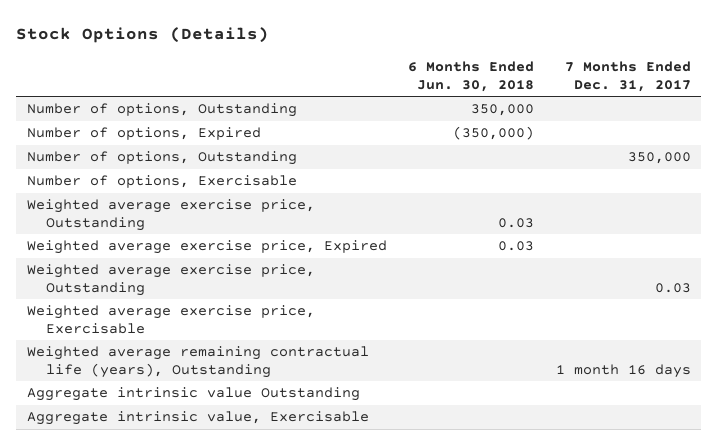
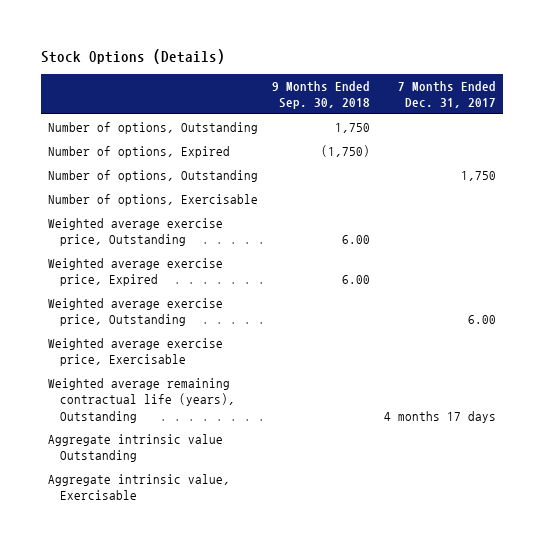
- | 6 Months Ended Jun. 30, 2018 | 7 Months Ended Dec. 31, 2017
+ | 9 Months Ended Sep. 30, 2018 | 7 Months Ended Dec. 31, 2017
- Number of options, Outstanding | | 350,000
+ Number of options, Outstanding | | 1,750
- Weighted average exercise price, Outstanding | | 0.03
+ Weighted average exercise price, Outstanding | | 6.00
- Weighted average remaining contractual life (years), Outstanding | | 1 month 16 days
+ Weighted average remaining contractual life (years), Outstanding | | 4 months 17 days

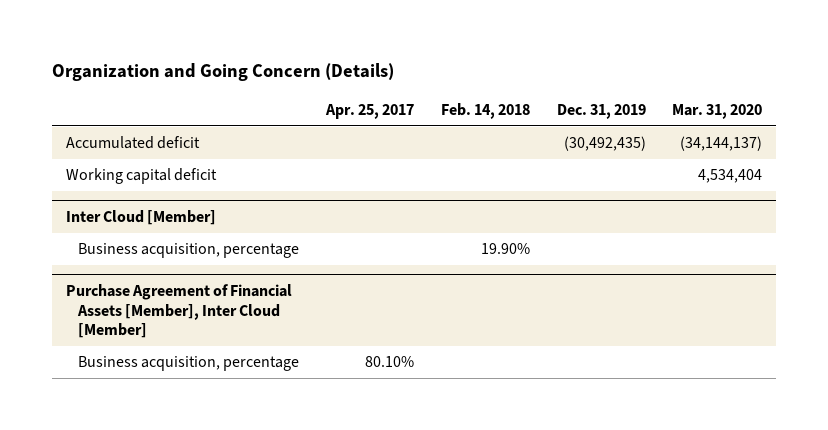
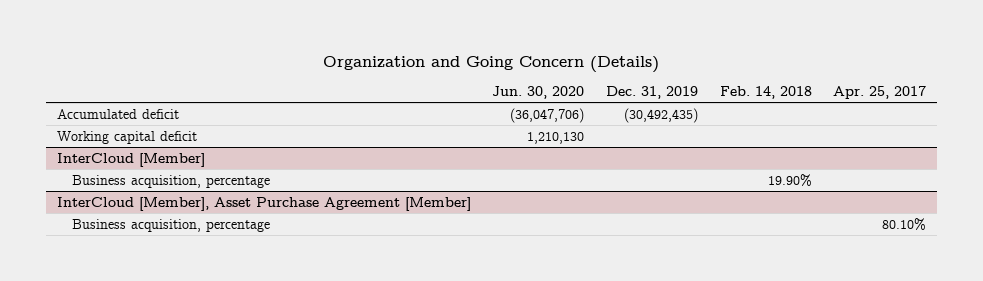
- | Apr. 25, 2017 | Feb. 14, 2018 | Dec. 31, 2019 | Mar. 31, 2020
+ | Jun. 30, 2020 | Dec. 31, 2019 | Feb. 14, 2018 | Apr. 25, 2017
- Inter Cloud [Member]
+ InterCloud [Member]
- Purchase Agreement of Financial Assets [Member], Inter Cloud [Member]
+ InterCloud [Member], Asset Purchase Agreement [Member]

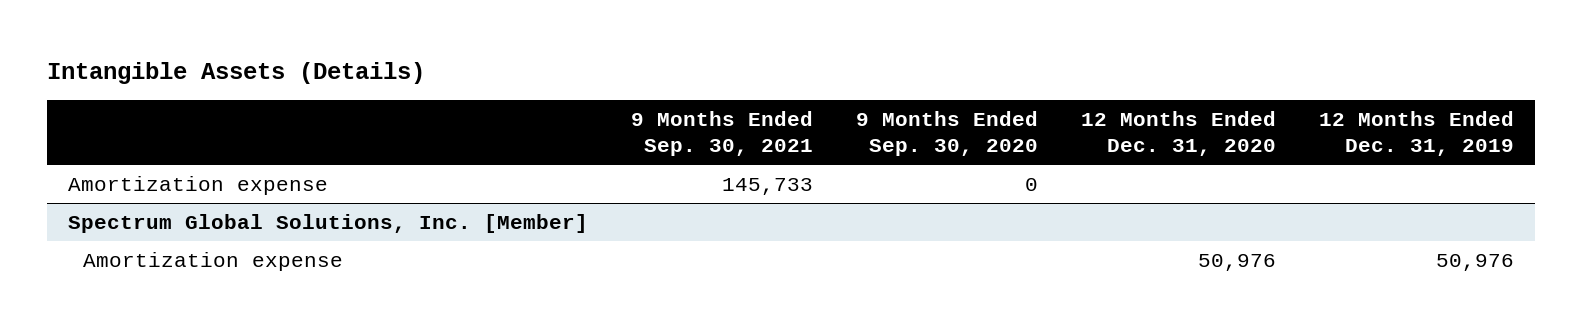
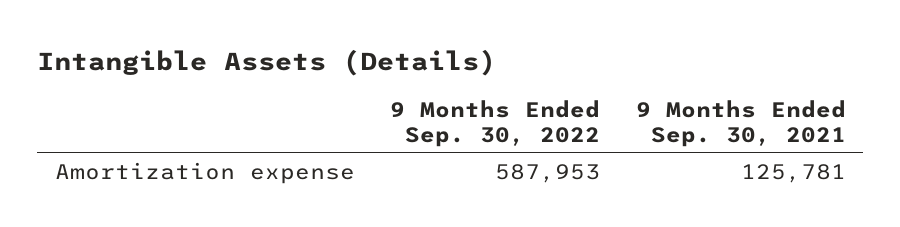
- | 9 Months Ended Sep. 30, 2021 | 9 Months Ended Sep. 30, 2020 | 12 Months Ended Dec. 31, 2020 | 12 Months Ended Dec. 31, 2019
+ | 9 Months Ended Sep. 30, 2022 | 9 Months Ended Sep. 30, 2021
- Amortization expense | 145,733 | 0 | |
- Spectrum Global Solutions, Inc. [Member]
- Amortization expense | | | 50,976 | 50,976
+ Amortization expense | 587,953 | 125,781

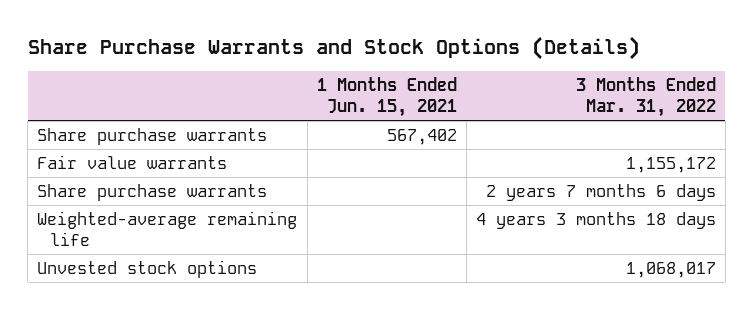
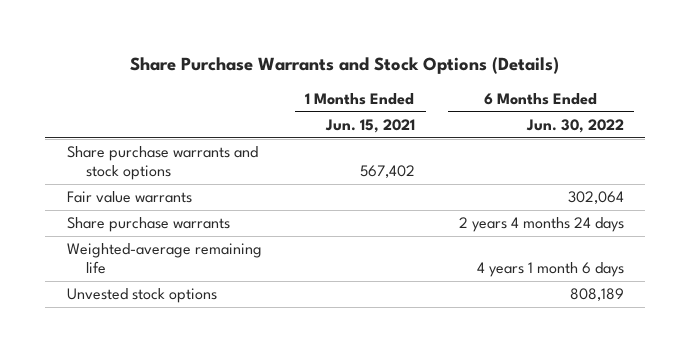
- | 1 Months Ended Jun. 15, 2021 | 3 Months Ended Mar. 31, 2022
+ | 1 Months Ended Jun. 15, 2021 | 6 Months Ended Jun. 30, 2022
- Share purchase warrants | 567,402 |
+ Share purchase warrants and stock options | 567,402 |

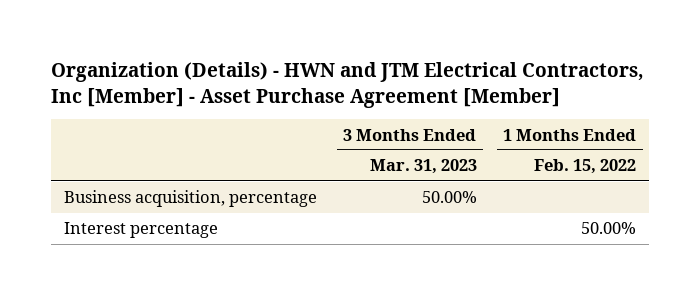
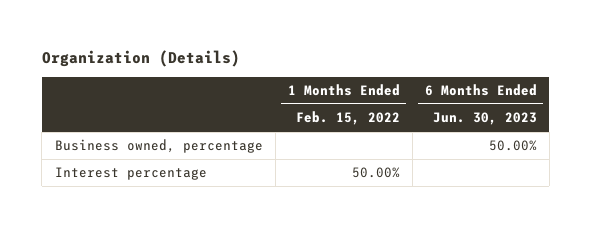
- Organization (Details) - HWN and JTM Electrical Contractors, Inc [Member] - Asset Purchase Agreement [Member]
+ Organization (Details)
- | 3 Months Ended Mar. 31, 2023 | 1 Months Ended Feb. 15, 2022
+ | 1 Months Ended Feb. 15, 2022 | 6 Months Ended Jun. 30, 2023
- Business acquisition, percentage | 50.00% |
+ Business owned, percentage | | 50.00%

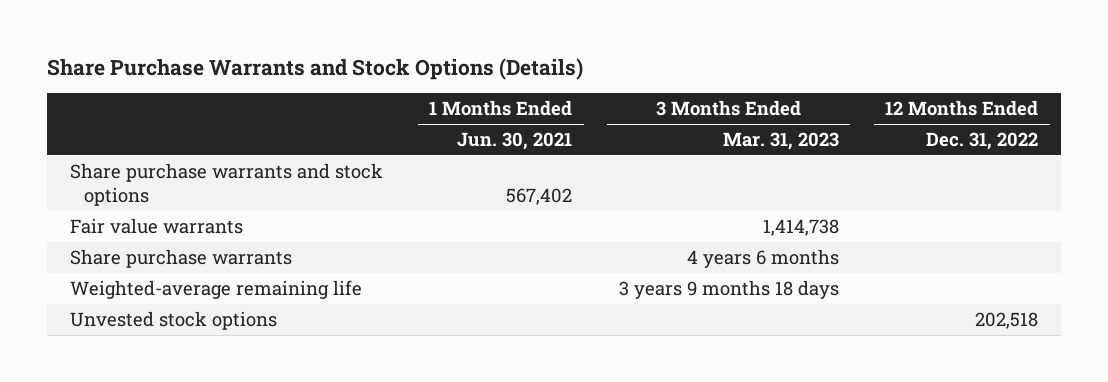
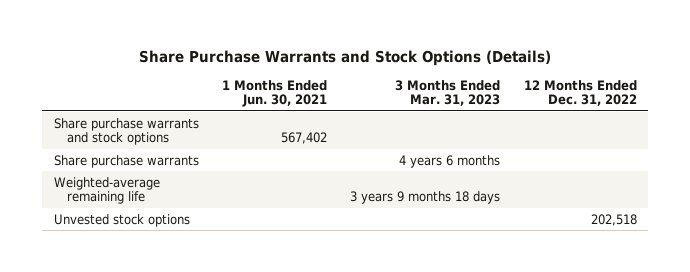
- Fair value warrants | | 1,414,738 |

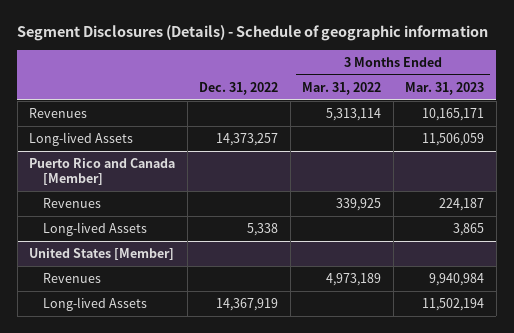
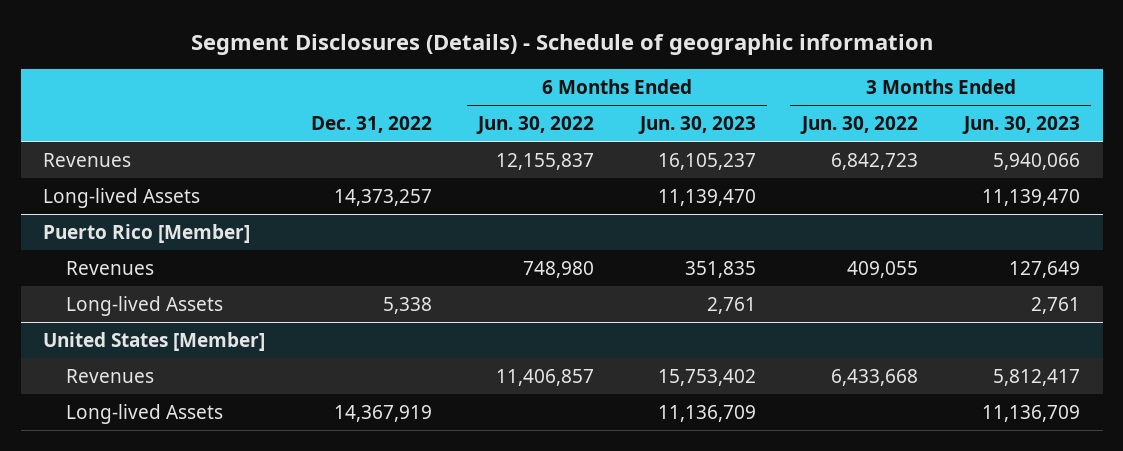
- | Dec. 31, 2022 | 3 Months Ended Mar. 31, 2022 | 3 Months Ended Mar. 31, 2023
+ | Dec. 31, 2022 | 6 Months Ended Jun. 30, 2022 | 6 Months Ended Jun. 30, 2023 | 3 Months Ended Jun. 30, 2022 | 3 Months Ended Jun. 30, 2023
- Puerto Rico and Canada [Member]
+ Puerto Rico [Member]

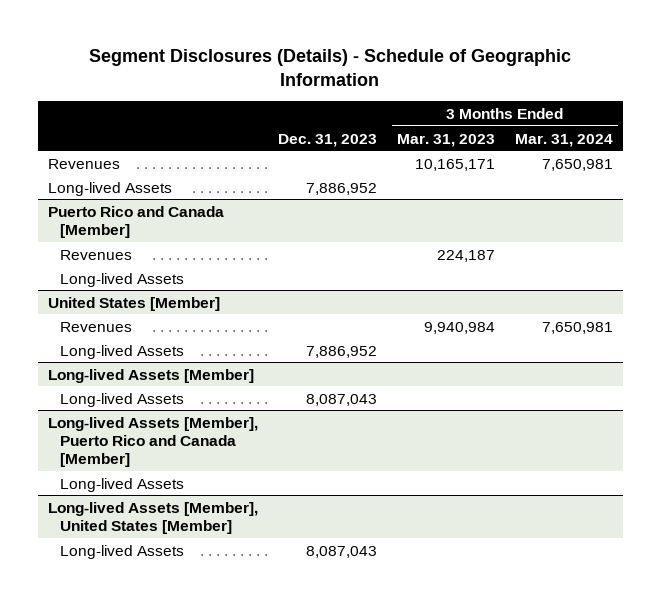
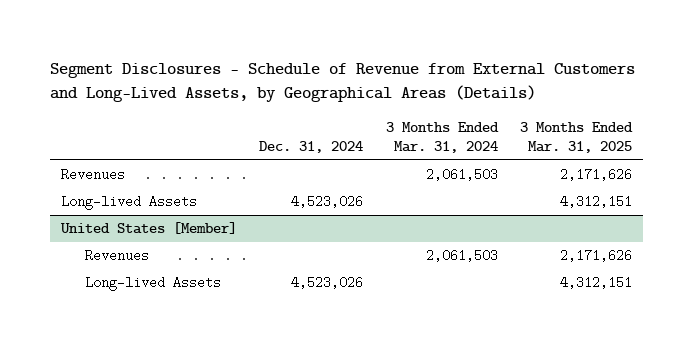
- Segment Disclosures (Details) - Schedule of Geographic Information
+ Segment Disclosures - Schedule of Revenue from External Customers and Long-Lived Assets, by Geographical Areas (Details)
- | Dec. 31, 2023 | 3 Months Ended Mar. 31, 2023 | 3 Months Ended Mar. 31, 2024
+ | Dec. 31, 2024 | 3 Months Ended Mar. 31, 2024 | 3 Months Ended Mar. 31, 2025
- Revenues | | 10,165,171 | 7,650,981
+ Revenues | | 2,061,503 | 2,171,626
- Puerto Rico and Canada [Member]
- Revenues | | 224,187 |
- Long-lived Assets
@ United States [Member]
- Revenues | | 9,940,984 | 7,650,981
+ Revenues | | 2,061,503 | 2,171,626
- Long-lived Assets [Member]
- Long-lived Assets | 8,087,043 | |
- Long-lived Assets [Member], Puerto Rico and Canada [Member]
- Long-lived Assets
- Long-lived Assets [Member], United States [Member]
- Long-lived Assets | 8,087,043 | |

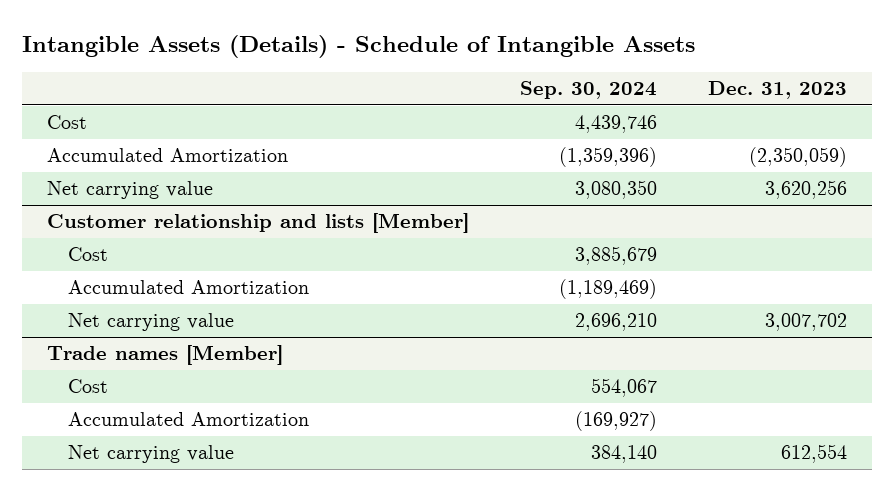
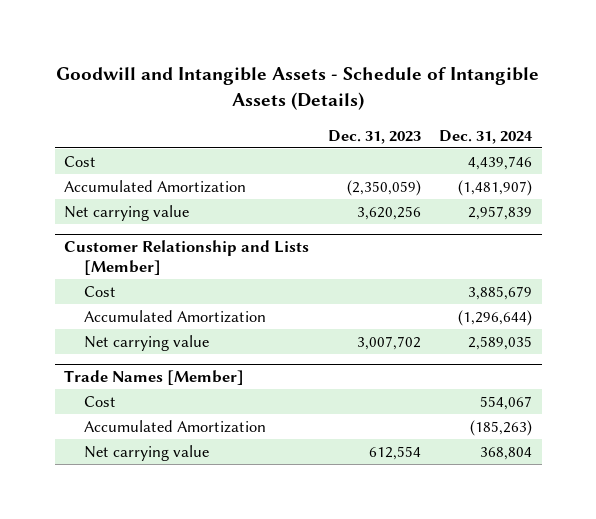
- Intangible Assets (Details) - Schedule of Intangible Assets
+ Goodwill and Intangible Assets - Schedule of Intangible Assets (Details)
- | Sep. 30, 2024 | Dec. 31, 2023
+ | Dec. 31, 2023 | Dec. 31, 2024
- Customer relationship and lists [Member]
+ Customer Relationship and Lists [Member]
- Trade names [Member]
+ Trade Names [Member]

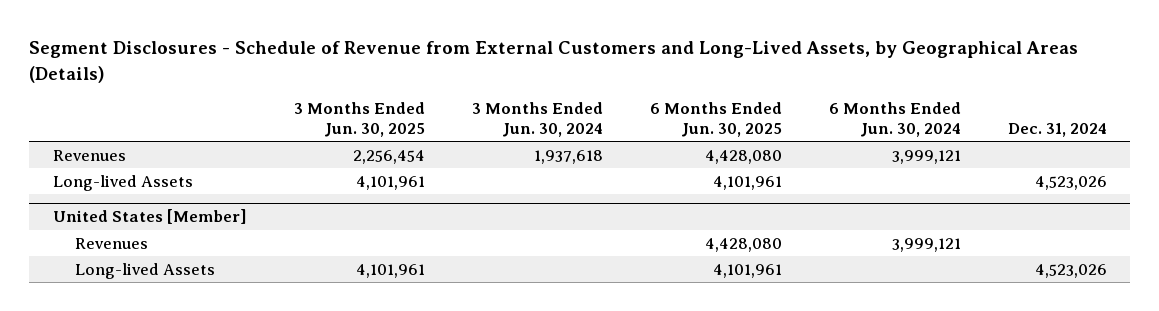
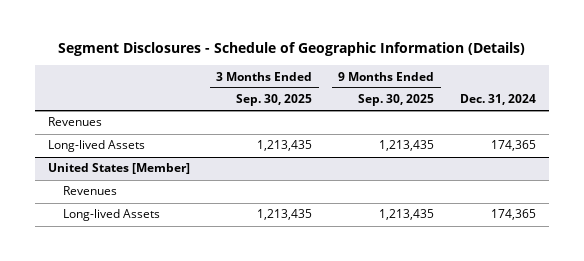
- Segment Disclosures - Schedule of Revenue from External Customers and Long-Lived Assets, by Geographical Areas (Details)
+ Segment Disclosures - Schedule of Geographic Information (Details)
- | 3 Months Ended Jun. 30, 2025 | 3 Months Ended Jun. 30, 2024 | 6 Months Ended Jun. 30, 2025 | 6 Months Ended Jun. 30, 2024 | Dec. 31, 2024
+ | 3 Months Ended Sep. 30, 2025 | 9 Months Ended Sep. 30, 2025 | Dec. 31, 2024
- Long-lived Assets | 4,101,961 | | 4,101,961 | | 4,523,026
+ Long-lived Assets | 1,213,435 | 1,213,435 | 174,365
@ United States [Member]
- Long-lived Assets | 4,101,961 | | 4,101,961 | | 4,523,026
+ Long-lived Assets | 1,213,435 | 1,213,435 | 174,365

